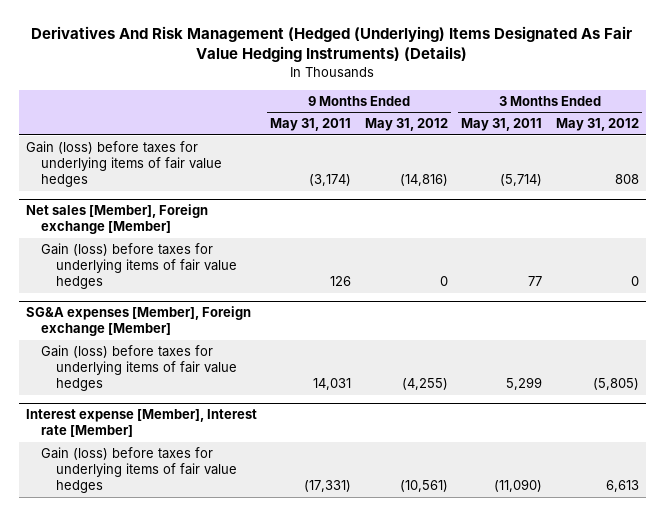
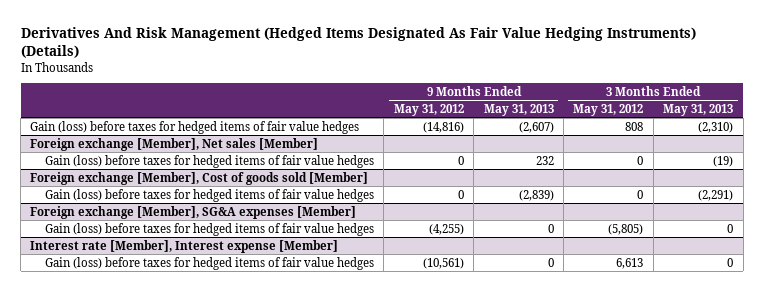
- Derivatives And Risk Management (Hedged (Underlying) Items Designated As Fair Value Hedging Instruments) (Details)
+ Derivatives And Risk Management (Hedged Items Designated As Fair Value Hedging Instruments) (Details)
- | 9 Months Ended May 31, 2011 | 9 Months Ended May 31, 2012 | 3 Months Ended May 31, 2011 | 3 Months Ended May 31, 2012
+ | 9 Months Ended May 31, 2012 | 9 Months Ended May 31, 2013 | 3 Months Ended May 31, 2012 | 3 Months Ended May 31, 2013
- Gain (loss) before taxes for underlying items of fair value hedges | (3,174) | (14,816) | (5,714) | 808
- Net sales [Member], Foreign exchange [Member]
- Gain (loss) before taxes for underlying items of fair value hedges | 126 | 0 | 77 | 0
- SG&A expenses [Member], Foreign exchange [Member]
- Gain (loss) before taxes for underlying items of fair value hedges | 14,031 | (4,255) | 5,299 | (5,805)
- Interest expense [Member], Interest rate [Member]
- Gain (loss) before taxes for underlying items of fair value hedges | (17,331) | (10,561) | (11,090) | 6,613
+ Gain (loss) before taxes for hedged items of fair value hedges | (14,816) | (2,607) | 808 | (2,310)
+ Foreign exchange [Member], Net sales [Member]
+ Gain (loss) before taxes for hedged items of fair value hedges | 0 | 232 | 0 | (19)
+ Foreign exchange [Member], Cost of goods sold [Member]
+ Gain (loss) before taxes for hedged items of fair value hedges | 0 | (2,839) | 0 | (2,291)
+ Foreign exchange [Member], SG&A expenses [Member]
+ Gain (loss) before taxes for hedged items of fair value hedges | (4,255) | 0 | (5,805) | 0
+ Interest rate [Member], Interest expense [Member]
+ Gain (loss) before taxes for hedged items of fair value hedges | (10,561) | 0 | 6,613 | 0

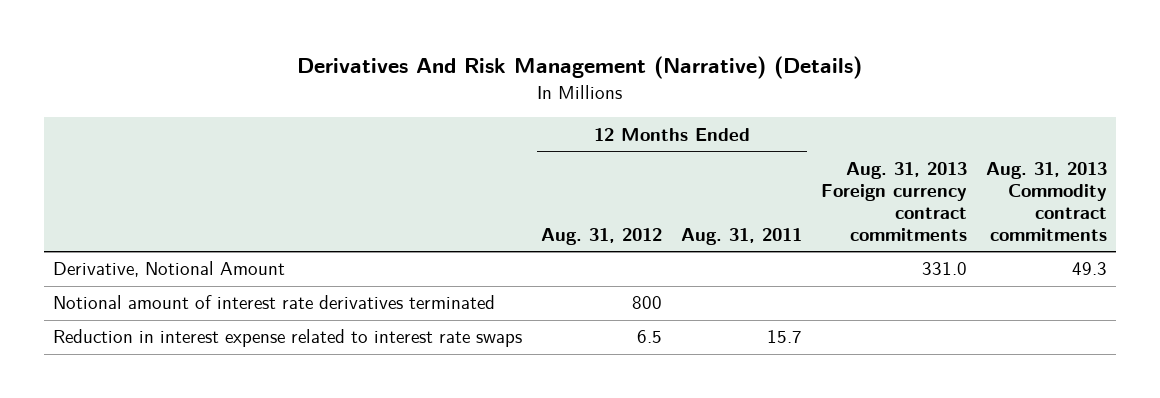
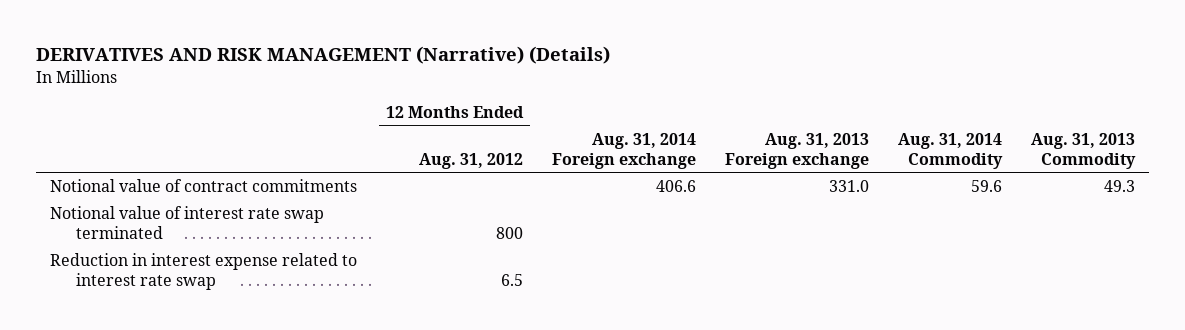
- Derivatives And Risk Management (Narrative) (Details)
+ DERIVATIVES AND RISK MANAGEMENT (Narrative) (Details)
- | 12 Months Ended Aug. 31, 2012 | 12 Months Ended Aug. 31, 2011 | Aug. 31, 2013 Foreign currency contract commitments | Aug. 31, 2013 Commodity contract commitments
+ | 12 Months Ended Aug. 31, 2012 | Aug. 31, 2014 Foreign exchange | Aug. 31, 2013 Foreign exchange | Aug. 31, 2014 Commodity | Aug. 31, 2013 Commodity
- Derivative, Notional Amount | | | 331.0 | 49.3
- Notional amount of interest rate derivatives terminated | 800 | | |
- Reduction in interest expense related to interest rate swaps | 6.5 | 15.7 | |
+ Notional value of contract commitments | | 406.6 | 331.0 | 59.6 | 49.3
+ Notional value of interest rate swap terminated | 800 | | | |
+ Reduction in interest expense related to interest rate swap | 6.5 | | | |

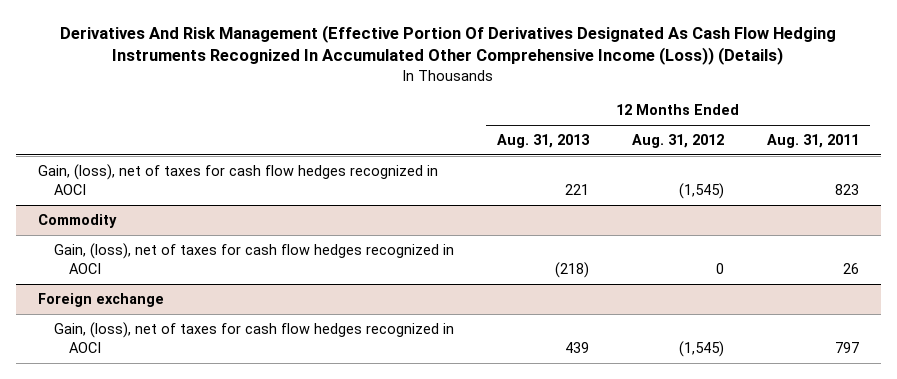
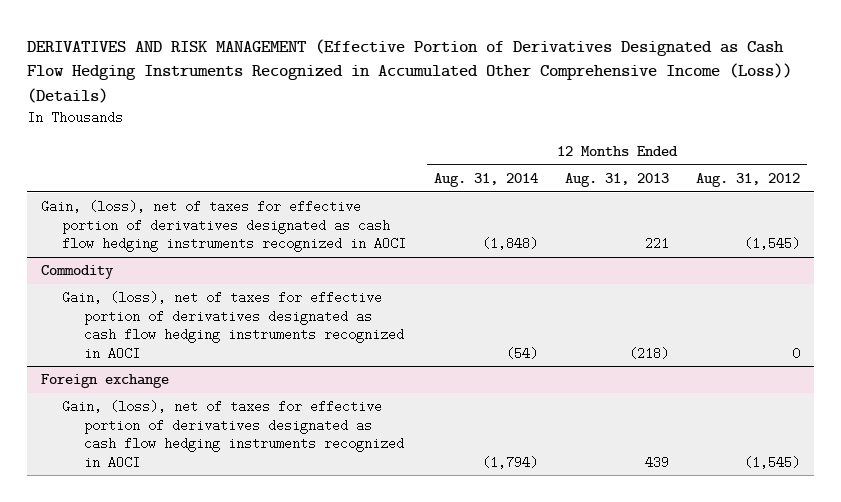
- Derivatives And Risk Management (Effective Portion Of Derivatives Designated As Cash Flow Hedging Instruments Recognized In Accumulated Other Comprehensive Income (Loss)) (Details)
+ DERIVATIVES AND RISK MANAGEMENT (Effective Portion of Derivatives Designated as Cash Flow Hedging Instruments Recognized in Accumulated Other Comprehensive Income (Loss)) (Details)
- | 12 Months Ended Aug. 31, 2013 | 12 Months Ended Aug. 31, 2012 | 12 Months Ended Aug. 31, 2011
+ | 12 Months Ended Aug. 31, 2014 | 12 Months Ended Aug. 31, 2013 | 12 Months Ended Aug. 31, 2012
- Gain, (loss), net of taxes for cash flow hedges recognized in AOCI | 221 | (1,545) | 823
+ Gain, (loss), net of taxes for effective portion of derivatives designated as cash flow hedging instruments recognized in AOCI | (1,848) | 221 | (1,545)
@ Commodity
- Gain, (loss), net of taxes for cash flow hedges recognized in AOCI | (218) | 0 | 26
+ Gain, (loss), net of taxes for effective portion of derivatives designated as cash flow hedging instruments recognized in AOCI | (54) | (218) | 0
@ Foreign exchange
- Gain, (loss), net of taxes for cash flow hedges recognized in AOCI | 439 | (1,545) | 797
+ Gain, (loss), net of taxes for effective portion of derivatives designated as cash flow hedging instruments recognized in AOCI | (1,794) | 439 | (1,545)

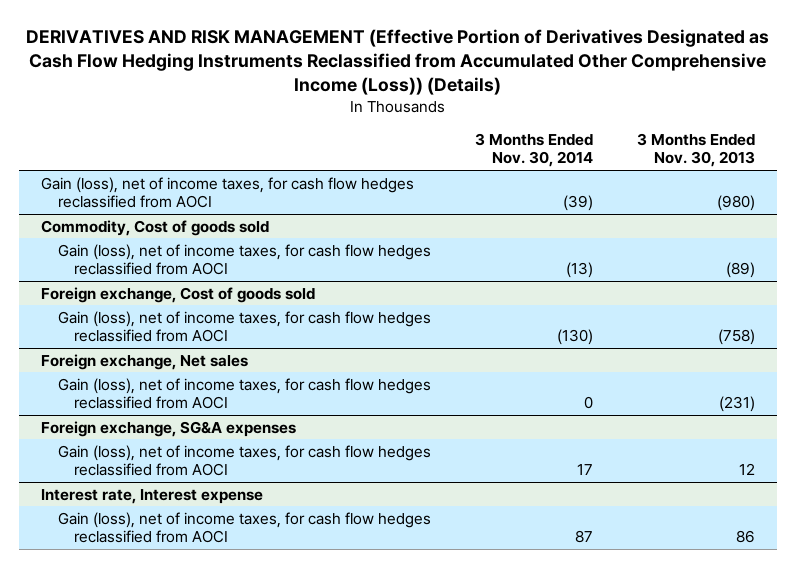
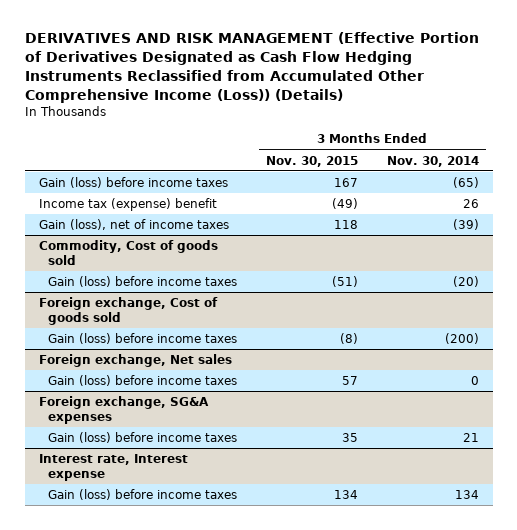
- | 3 Months Ended Nov. 30, 2014 | 3 Months Ended Nov. 30, 2013
+ | 3 Months Ended Nov. 30, 2015 | 3 Months Ended Nov. 30, 2014
- Gain (loss), net of income taxes, for cash flow hedges reclassified from AOCI | (39) | (980)
+ Gain (loss) before income taxes | 167 | (65)
+ Income tax (expense) benefit | (49) | 26
+ Gain (loss), net of income taxes | 118 | (39)
@ Commodity, Cost of goods sold
- Gain (loss), net of income taxes, for cash flow hedges reclassified from AOCI | (13) | (89)
+ Gain (loss) before income taxes | (51) | (20)
@ Foreign exchange, Cost of goods sold
- Gain (loss), net of income taxes, for cash flow hedges reclassified from AOCI | (130) | (758)
+ Gain (loss) before income taxes | (8) | (200)
@ Foreign exchange, Net sales
- Gain (loss), net of income taxes, for cash flow hedges reclassified from AOCI | 0 | (231)
+ Gain (loss) before income taxes | 57 | 0
@ Foreign exchange, SG&A expenses
- Gain (loss), net of income taxes, for cash flow hedges reclassified from AOCI | 17 | 12
+ Gain (loss) before income taxes | 35 | 21
@ Interest rate, Interest expense
- Gain (loss), net of income taxes, for cash flow hedges reclassified from AOCI | 87 | 86
+ Gain (loss) before income taxes | 134 | 134

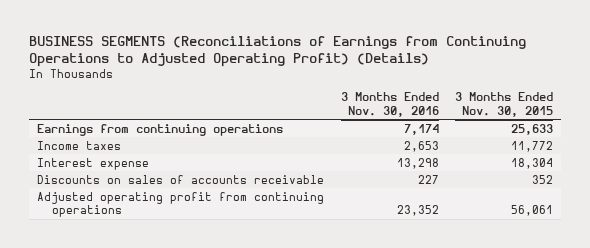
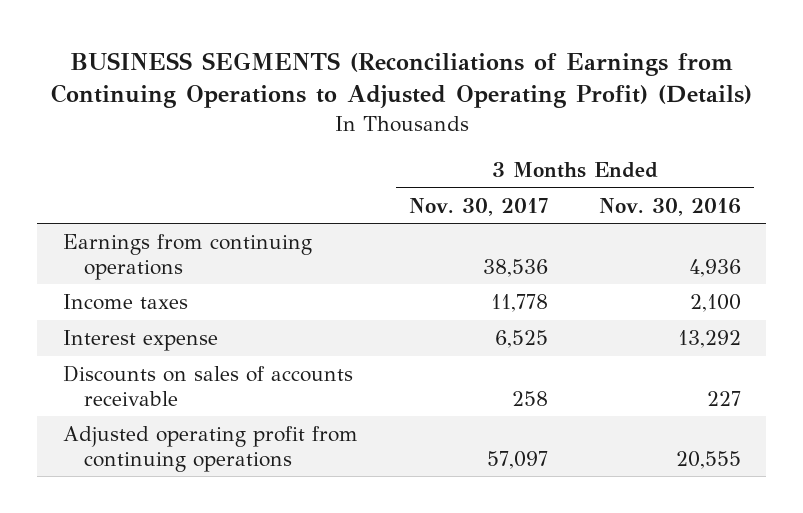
- | 3 Months Ended Nov. 30, 2016 | 3 Months Ended Nov. 30, 2015
+ | 3 Months Ended Nov. 30, 2017 | 3 Months Ended Nov. 30, 2016
- Earnings from continuing operations | 7,174 | 25,633
- Income taxes | 2,653 | 11,772
- Interest expense | 13,298 | 18,304
+ Earnings from continuing operations | 38,536 | 4,936
+ Income taxes | 11,778 | 2,100
+ Interest expense | 6,525 | 13,292
- Adjusted operating profit from continuing operations | 23,352 | 56,061
+ Adjusted operating profit from continuing operations | 57,097 | 20,555

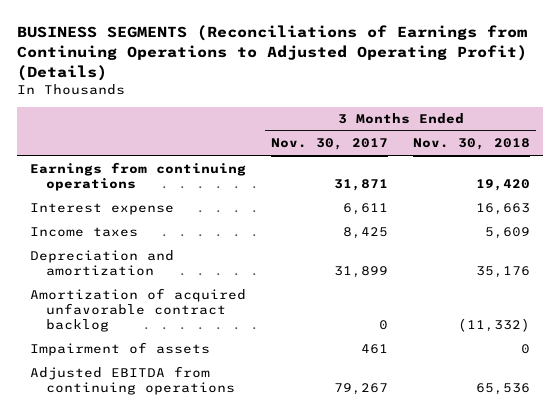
- | 3 Months Ended Nov. 30, 2017 | 3 Months Ended Nov. 30, 2016
+ | 3 Months Ended Nov. 30, 2017 | 3 Months Ended Nov. 30, 2018
- Earnings from continuing operations | 38,536 | 4,936
- Income taxes | 11,778 | 2,100
- Interest expense | 6,525 | 13,292
- Discounts on sales of accounts receivable | 258 | 227
- Adjusted operating profit from continuing operations | 57,097 | 20,555
+ Earnings from continuing operations | 31,871 | 19,420
+ Interest expense | 6,611 | 16,663
+ Income taxes | 8,425 | 5,609
+ Depreciation and amortization | 31,899 | 35,176
+ Amortization of acquired unfavorable contract backlog | 0 | (11,332)
+ Impairment of assets | 461 | 0
+ Adjusted EBITDA from continuing operations | 79,267 | 65,536

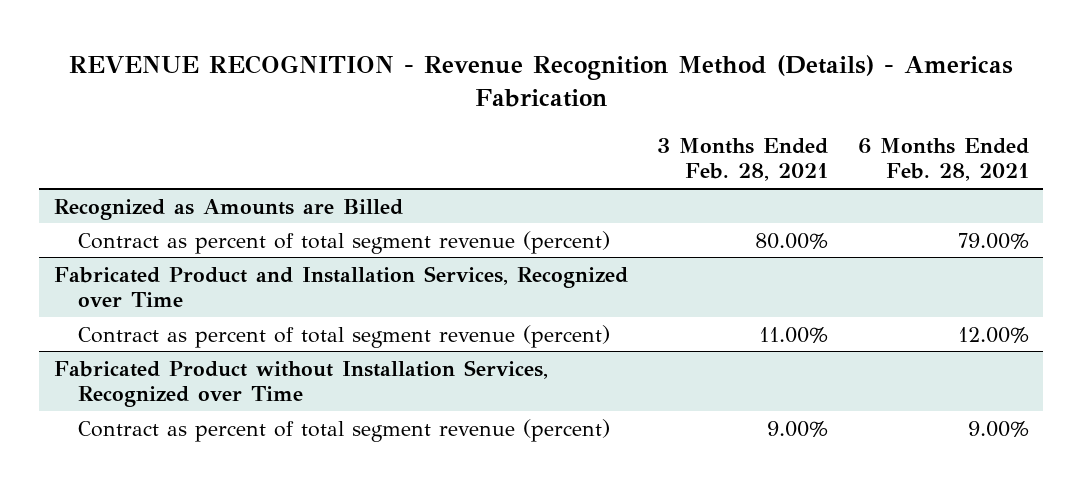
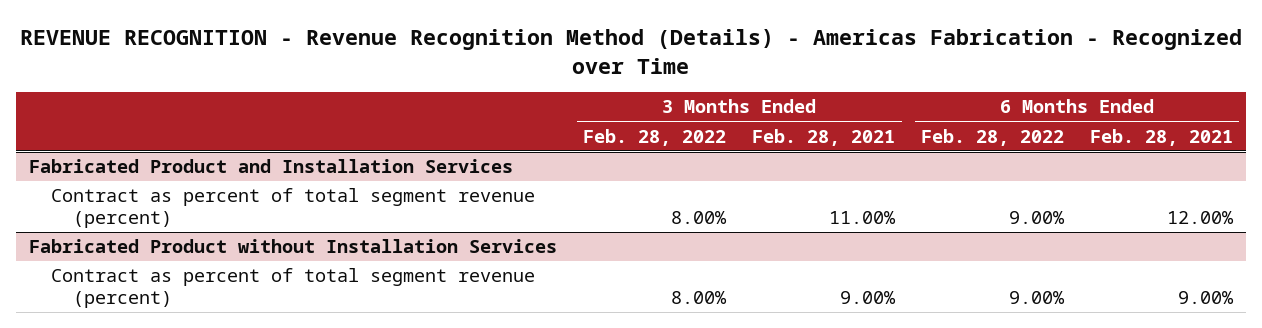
- REVENUE RECOGNITION - Revenue Recognition Method (Details) - Americas Fabrication
+ REVENUE RECOGNITION - Revenue Recognition Method (Details) - Americas Fabrication - Recognized over Time
- | 3 Months Ended Feb. 28, 2021 | 6 Months Ended Feb. 28, 2021
+ | 3 Months Ended Feb. 28, 2022 | 3 Months Ended Feb. 28, 2021 | 6 Months Ended Feb. 28, 2022 | 6 Months Ended Feb. 28, 2021
- Recognized as Amounts are Billed
- Contract as percent of total segment revenue (percent) | 80.00% | 79.00%
- Fabricated Product and Installation Services, Recognized over Time
+ Fabricated Product and Installation Services
- Fabricated Product without Installation Services, Recognized over Time
+ Fabricated Product without Installation Services

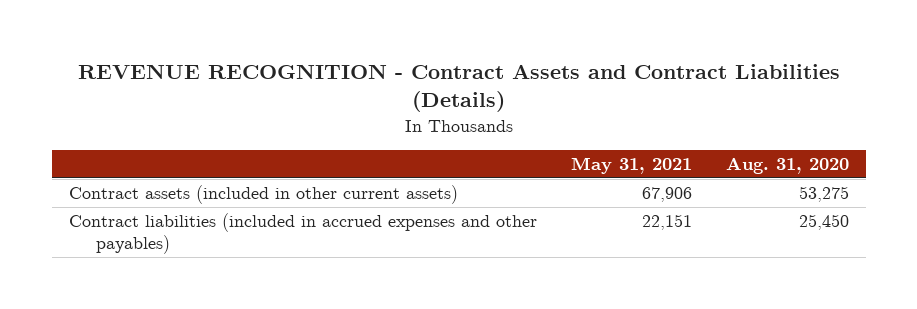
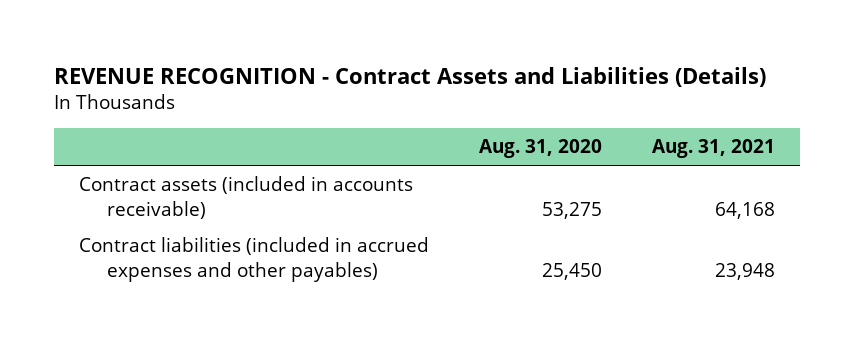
- REVENUE RECOGNITION - Contract Assets and Contract Liabilities (Details)
+ REVENUE RECOGNITION - Contract Assets and Liabilities (Details)
- | May 31, 2021 | Aug. 31, 2020
+ | Aug. 31, 2020 | Aug. 31, 2021
- Contract assets (included in other current assets) | 67,906 | 53,275
+ Contract assets (included in accounts receivable) | 53,275 | 64,168

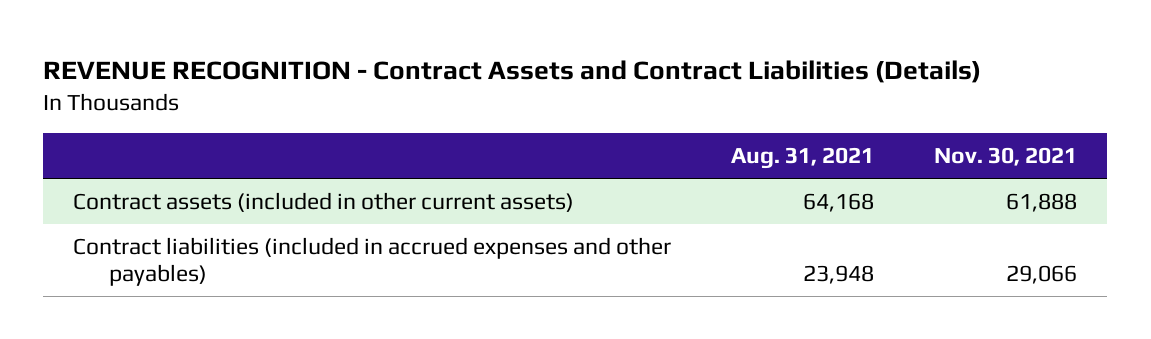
- REVENUE RECOGNITION - Contract Assets and Liabilities (Details)
+ REVENUE RECOGNITION - Contract Assets and Contract Liabilities (Details)
- | Aug. 31, 2020 | Aug. 31, 2021
+ | Aug. 31, 2021 | Nov. 30, 2021
- Contract assets (included in accounts receivable) | 53,275 | 64,168
+ Contract assets (included in other current assets) | 64,168 | 61,888

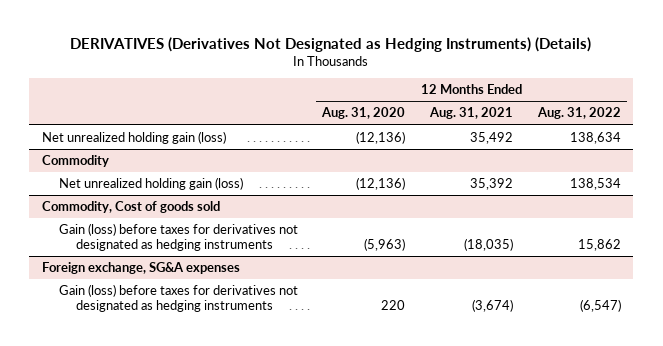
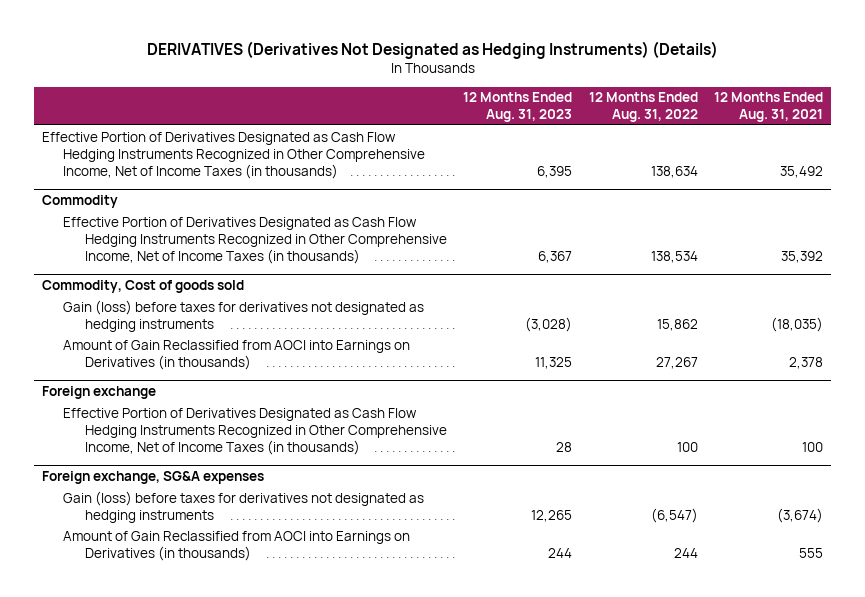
- | 12 Months Ended Aug. 31, 2020 | 12 Months Ended Aug. 31, 2021 | 12 Months Ended Aug. 31, 2022
+ | 12 Months Ended Aug. 31, 2023 | 12 Months Ended Aug. 31, 2022 | 12 Months Ended Aug. 31, 2021
- Net unrealized holding gain (loss) | (12,136) | 35,492 | 138,634
+ Effective Portion of Derivatives Designated as Cash Flow Hedging Instruments Recognized in Other Comprehensive Income, Net of Income Taxes (in thousands) | 6,395 | 138,634 | 35,492
@ Commodity
- Net unrealized holding gain (loss) | (12,136) | 35,392 | 138,534
+ Effective Portion of Derivatives Designated as Cash Flow Hedging Instruments Recognized in Other Comprehensive Income, Net of Income Taxes (in thousands) | 6,367 | 138,534 | 35,392
@ Commodity, Cost of goods sold
+ Amount of Gain Reclassified from AOCI into Earnings on Derivatives (in thousands) | 11,325 | 27,267 | 2,378
+ Foreign exchange
+ Effective Portion of Derivatives Designated as Cash Flow Hedging Instruments Recognized in Other Comprehensive Income, Net of Income Taxes (in thousands) | 28 | 100 | 100
@ Foreign exchange, SG&A expenses
+ Amount of Gain Reclassified from AOCI into Earnings on Derivatives (in thousands) | 244 | 244 | 555

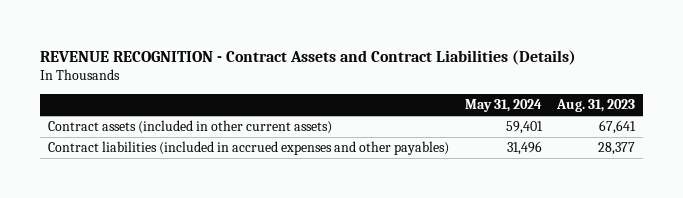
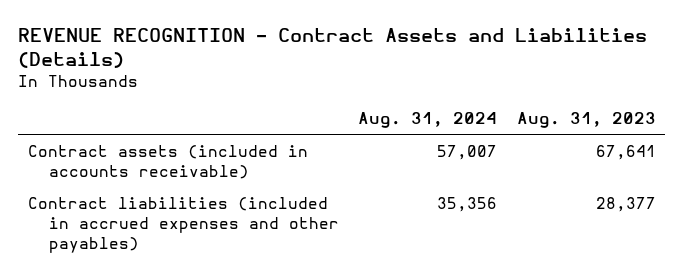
- REVENUE RECOGNITION - Contract Assets and Contract Liabilities (Details)
+ REVENUE RECOGNITION - Contract Assets and Liabilities (Details)
- | May 31, 2024 | Aug. 31, 2023
+ | Aug. 31, 2024 | Aug. 31, 2023
- Contract assets (included in other current assets) | 59,401 | 67,641
+ Contract assets (included in accounts receivable) | 57,007 | 67,641

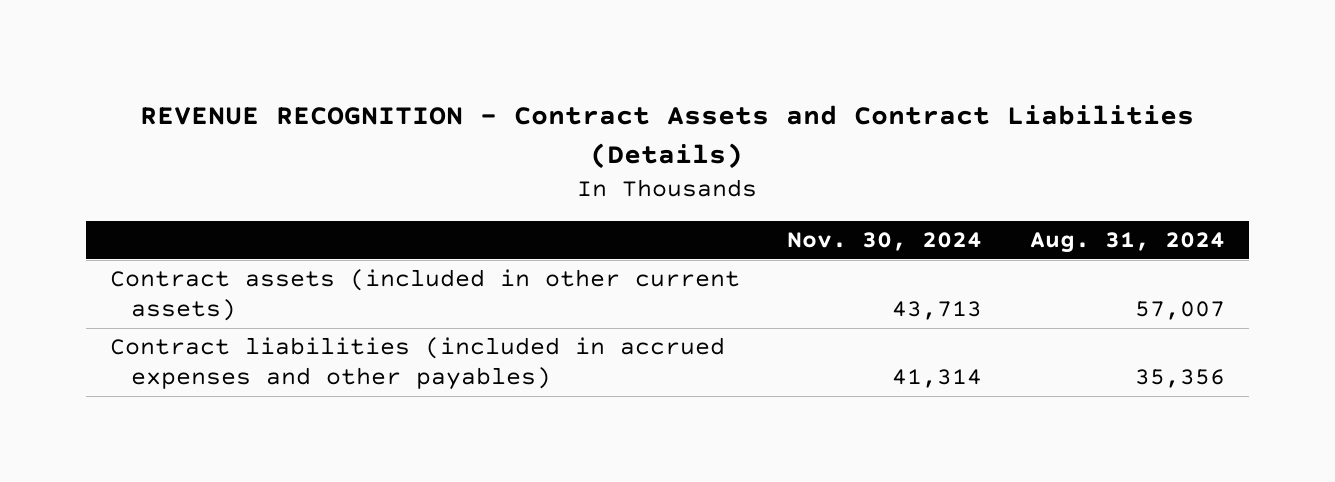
- REVENUE RECOGNITION - Contract Assets and Liabilities (Details)
+ REVENUE RECOGNITION - Contract Assets and Contract Liabilities (Details)
- | Aug. 31, 2024 | Aug. 31, 2023
+ | Nov. 30, 2024 | Aug. 31, 2024
- Contract assets (included in accounts receivable) | 57,007 | 67,641
+ Contract assets (included in other current assets) | 43,713 | 57,007

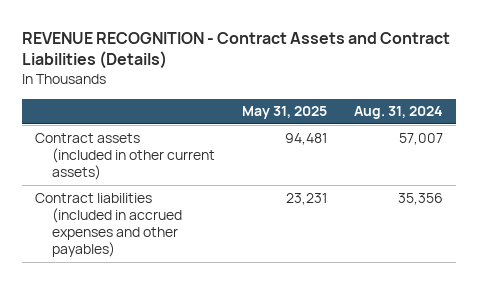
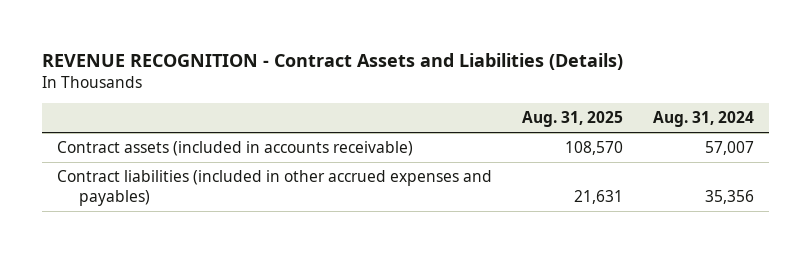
- REVENUE RECOGNITION - Contract Assets and Contract Liabilities (Details)
+ REVENUE RECOGNITION - Contract Assets and Liabilities (Details)
- | May 31, 2025 | Aug. 31, 2024
+ | Aug. 31, 2025 | Aug. 31, 2024
- Contract assets (included in other current assets) | 94,481 | 57,007
- Contract liabilities (included in accrued expenses and other payables) | 23,231 | 35,356
+ Contract assets (included in accounts receivable) | 108,570 | 57,007
+ Contract liabilities (included in other accrued expenses and payables) | 21,631 | 35,356

